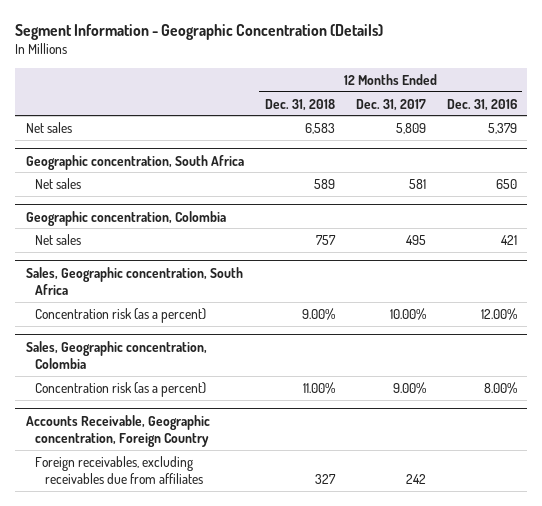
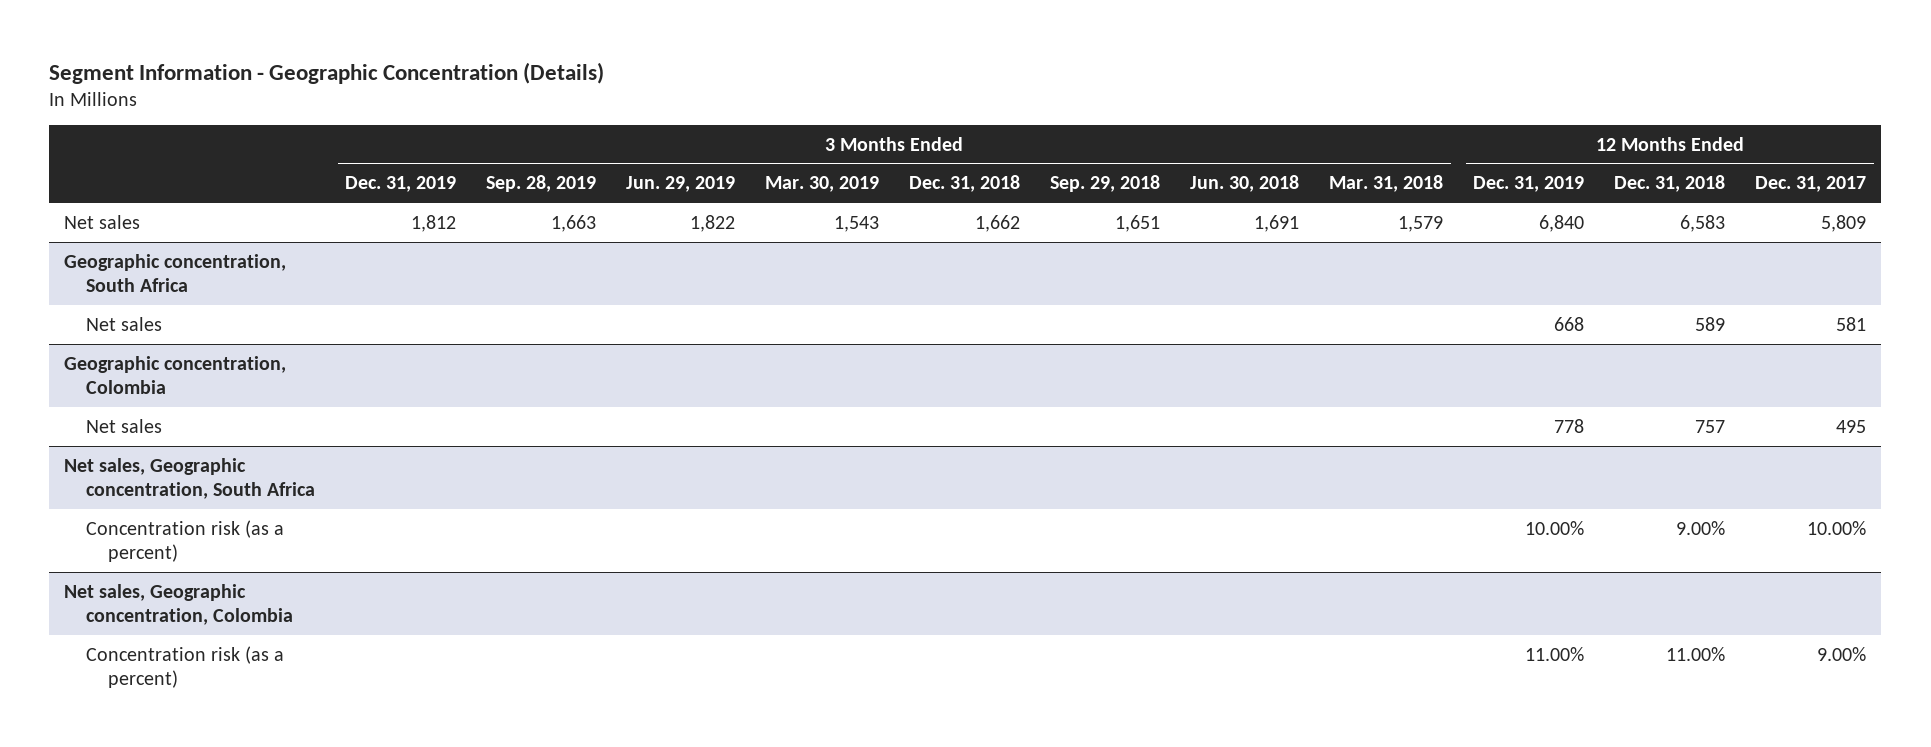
- | 12 Months Ended Dec. 31, 2018 | 12 Months Ended Dec. 31, 2017 | 12 Months Ended Dec. 31, 2016
+ | 3 Months Ended Dec. 31, 2019 | 3 Months Ended Sep. 28, 2019 | 3 Months Ended Jun. 29, 2019 | 3 Months Ended Mar. 30, 2019 | 3 Months Ended Dec. 31, 2018 | 3 Months Ended Sep. 29, 2018 | 3 Months Ended Jun. 30, 2018 | 3 Months Ended Mar. 31, 2018 | 12 Months Ended Dec. 31, 2019 | 12 Months Ended Dec. 31, 2018 | 12 Months Ended Dec. 31, 2017
- Sales, Geographic concentration, South Africa
+ Net sales, Geographic concentration, South Africa
- Sales, Geographic concentration, Colombia
+ Net sales, Geographic concentration, Colombia
- Accounts Receivable, Geographic concentration, Foreign Country
- Foreign receivables, excluding receivables due from affiliates | 327 | 242 |

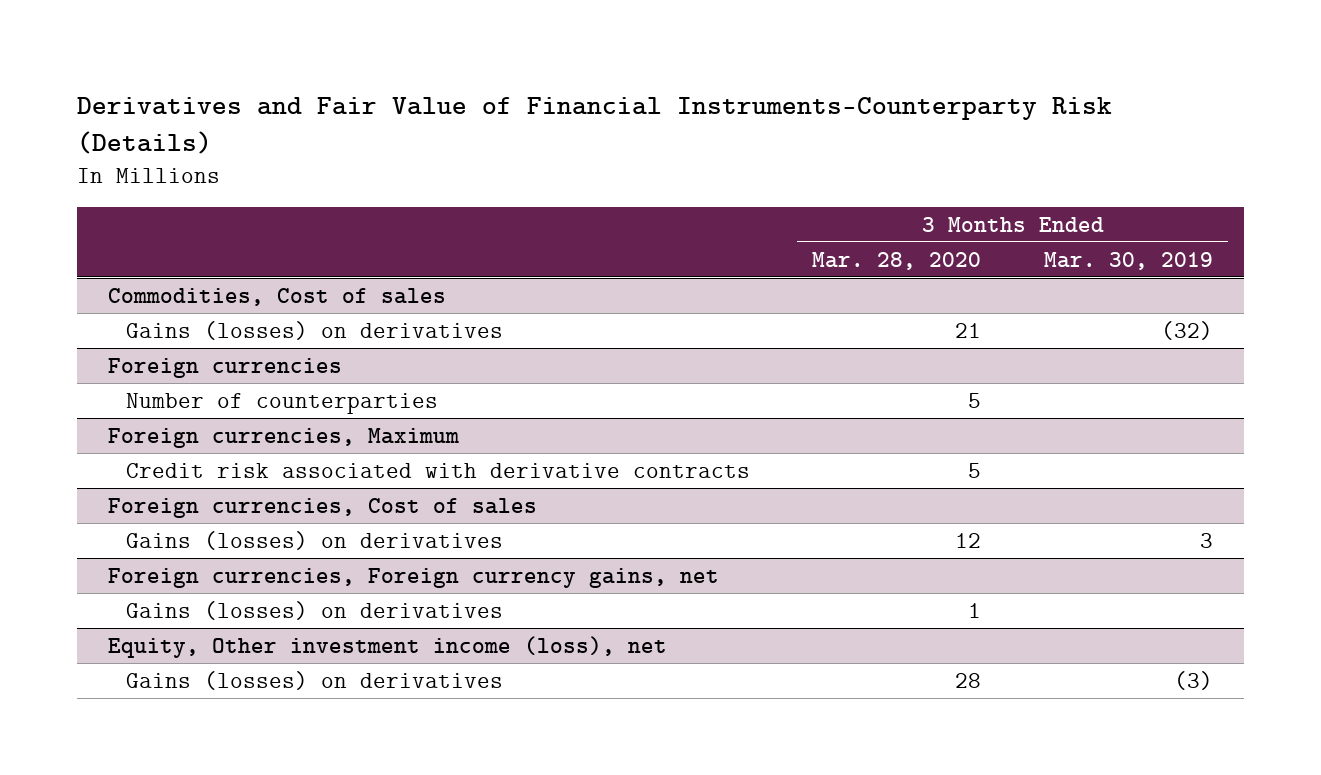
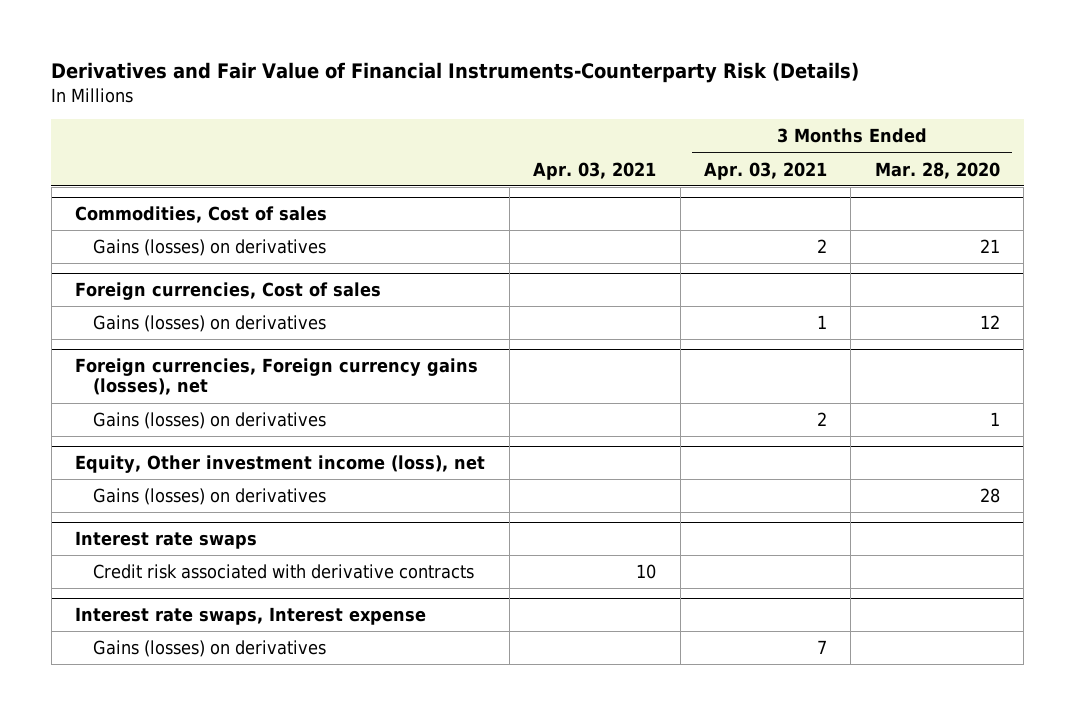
- | 3 Months Ended Mar. 28, 2020 | 3 Months Ended Mar. 30, 2019
+ | Apr. 03, 2021 | 3 Months Ended Apr. 03, 2021 | 3 Months Ended Mar. 28, 2020
- Foreign currencies
- Number of counterparties | 5 |
- Foreign currencies, Maximum
- Credit risk associated with derivative contracts | 5 |
- Foreign currencies, Foreign currency gains, net
+ Foreign currencies, Foreign currency gains (losses), net
+ Interest rate swaps
+ Credit risk associated with derivative contracts | 10 | |
+ Interest rate swaps, Interest expense
+ Gains (losses) on derivatives | | 7 |

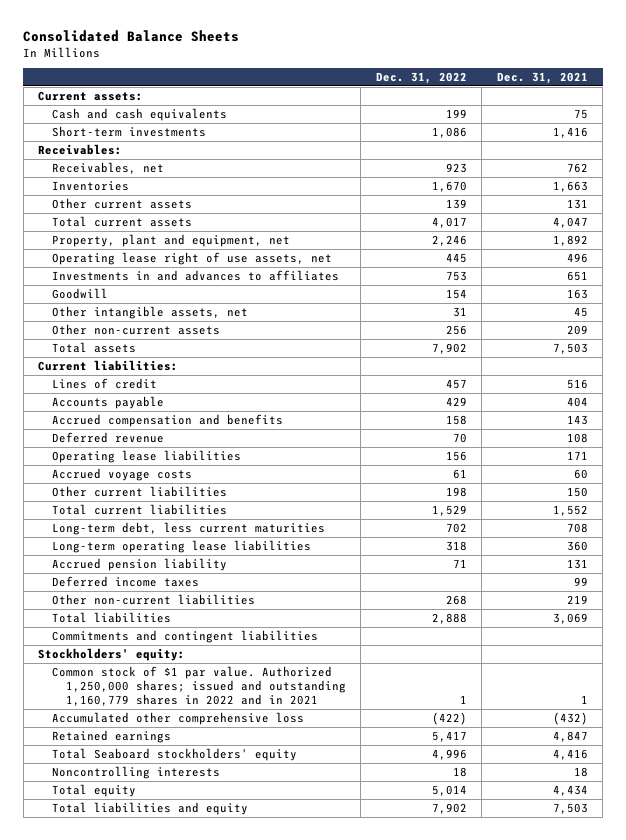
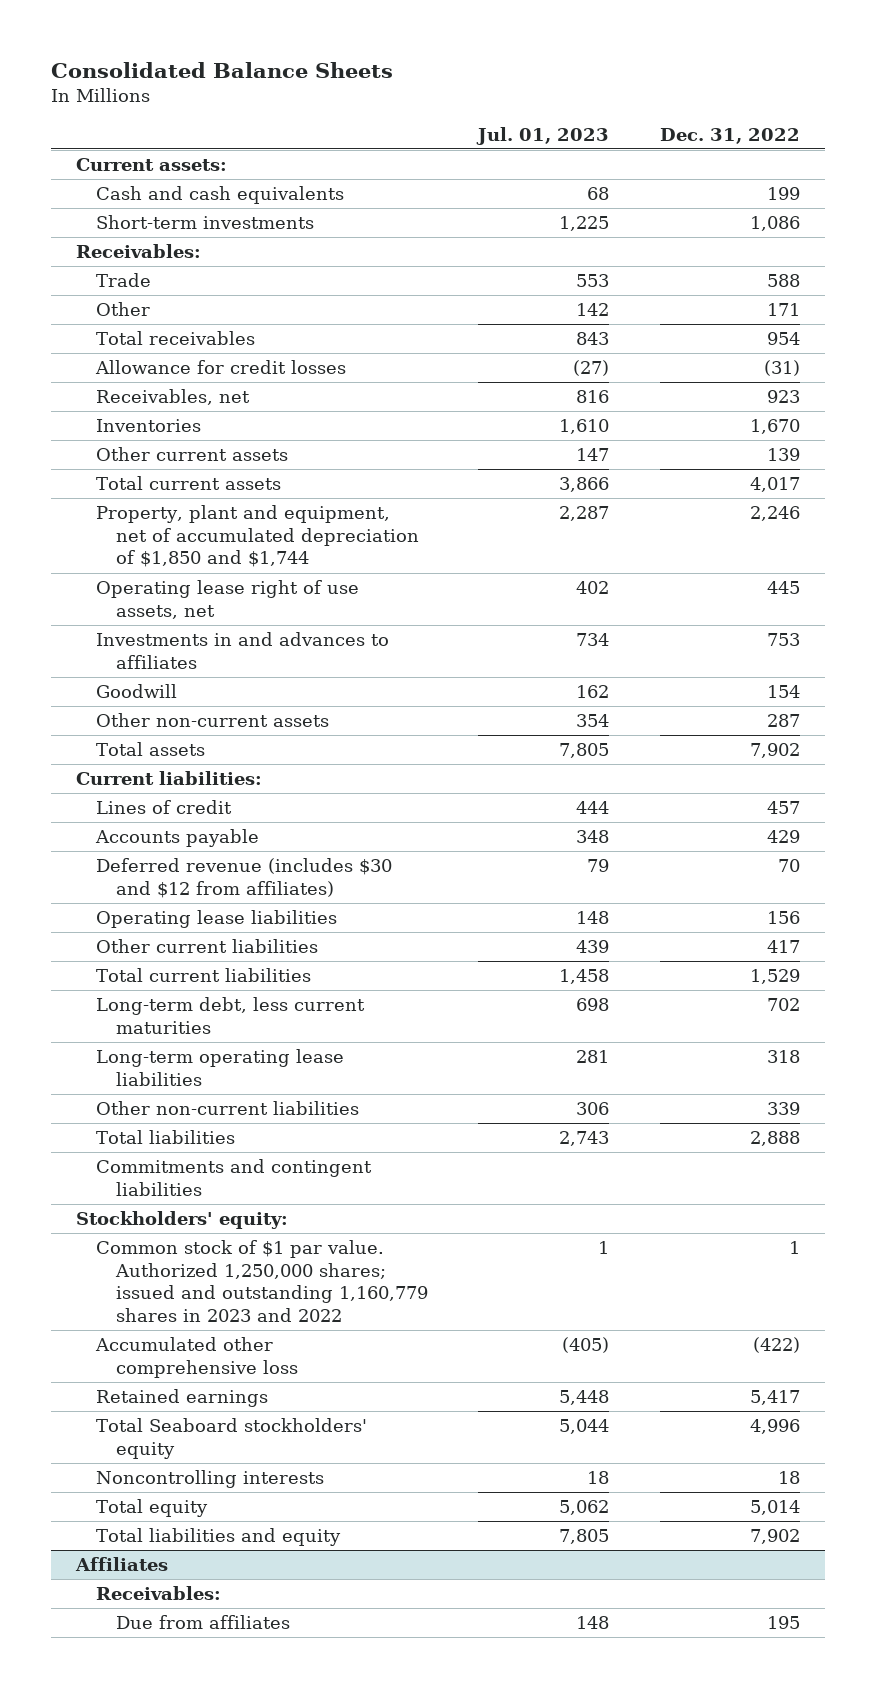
- | Dec. 31, 2022 | Dec. 31, 2021
+ | Jul. 01, 2023 | Dec. 31, 2022
+ Trade | 553 | 588
+ Other | 142 | 171
+ Total receivables | 843 | 954
+ Allowance for credit losses | (27) | (31)
- Property, plant and equipment, net | 2,246 | 1,892
+ Property, plant and equipment, net of accumulated depreciation of $1,850 and $1,744 | 2,287 | 2,246
- Other intangible assets, net | 31 | 45
- Other non-current assets | 256 | 209
+ Other non-current assets | 354 | 287
- Accrued compensation and benefits | 158 | 143
- Deferred revenue | 70 | 108
+ Deferred revenue (includes $30 and $12 from affiliates) | 79 | 70
- Accrued voyage costs | 61 | 60
- Other current liabilities | 198 | 150
+ Other current liabilities | 439 | 417
- Accrued pension liability | 71 | 131
- Deferred income taxes | | 99
- Other non-current liabilities | 268 | 219
+ Other non-current liabilities | 306 | 339
- Common stock of $1 par value. Authorized 1,250,000 shares; issued and outstanding 1,160,779 shares in 2022 and in 2021 | 1 | 1
+ Common stock of $1 par value. Authorized 1,250,000 shares; issued and outstanding 1,160,779 shares in 2023 and 2022 | 1 | 1
+ Affiliates
+ Receivables:
+ Due from affiliates | 148 | 195

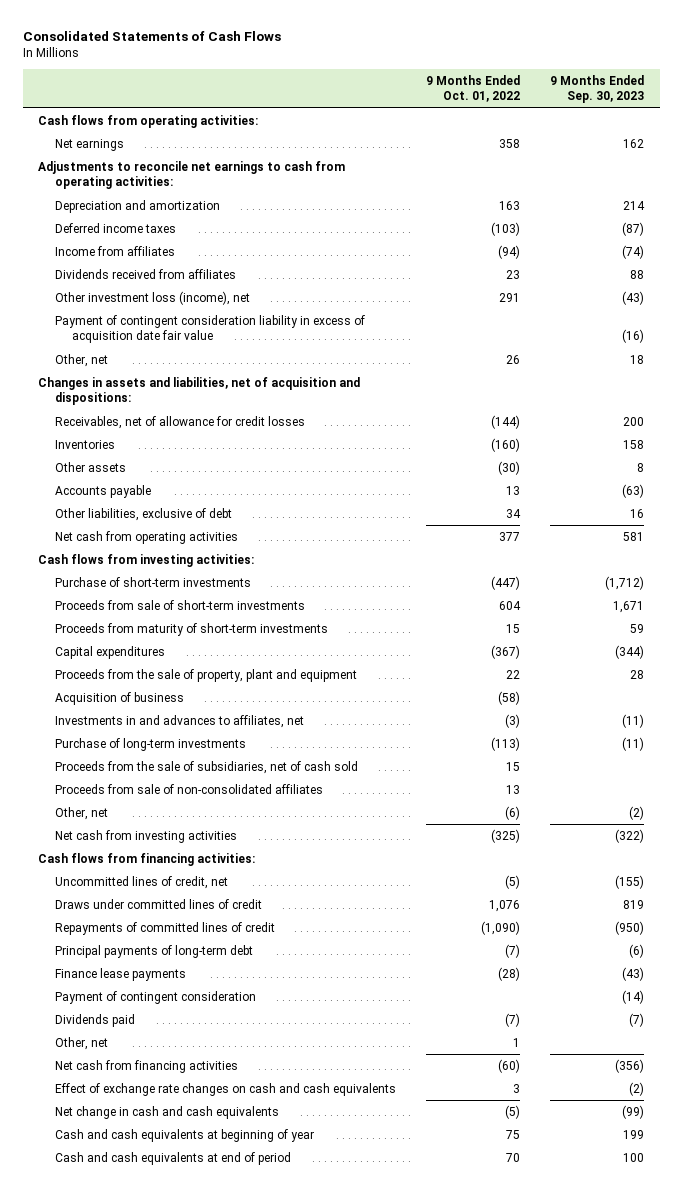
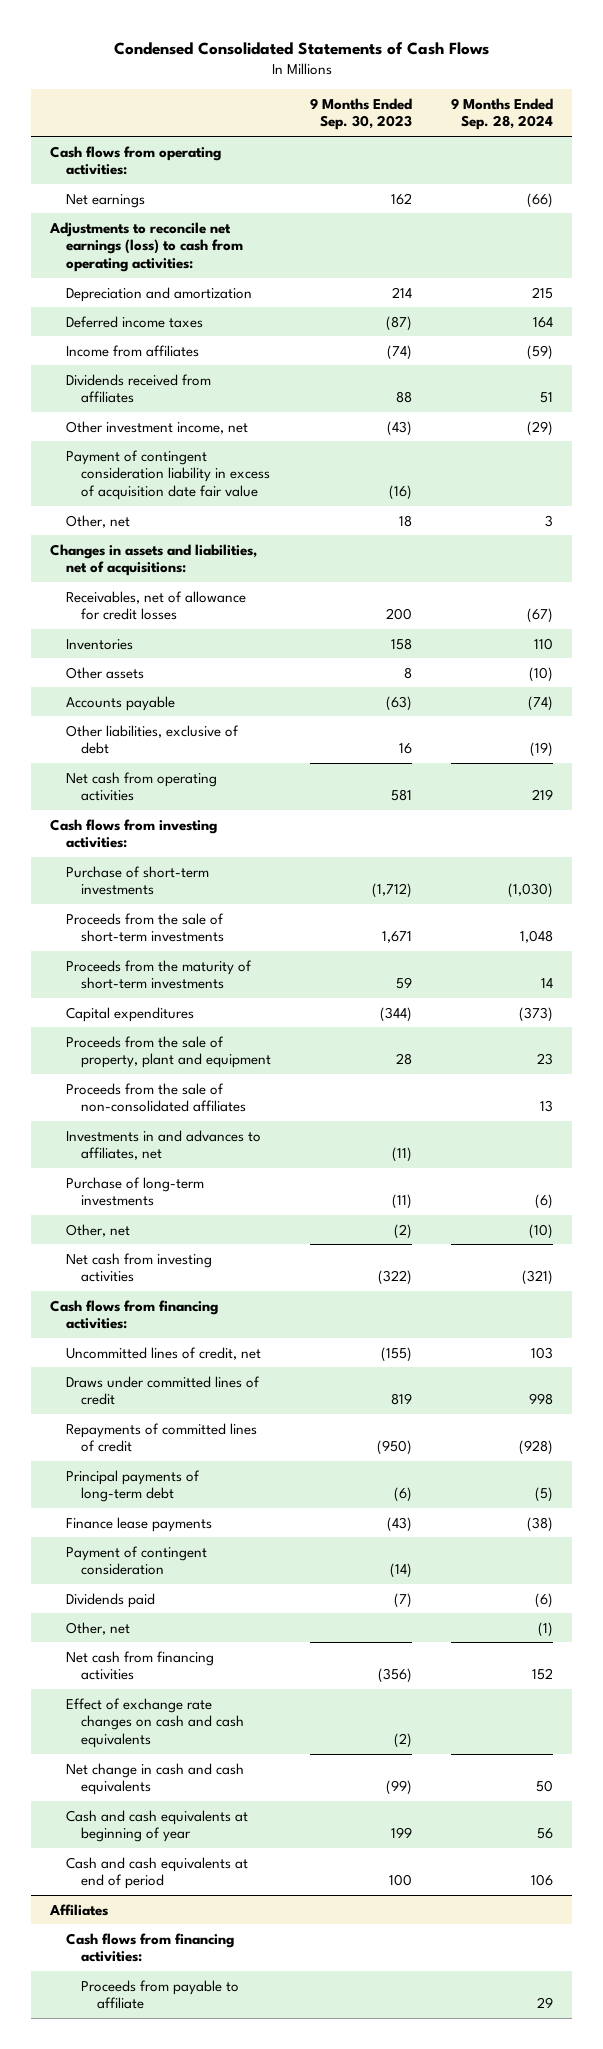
- Consolidated Statements of Cash Flows
+ Condensed Consolidated Statements of Cash Flows
- | 9 Months Ended Oct. 01, 2022 | 9 Months Ended Sep. 30, 2023
+ | 9 Months Ended Sep. 30, 2023 | 9 Months Ended Sep. 28, 2024
- Adjustments to reconcile net earnings to cash from operating activities:
+ Adjustments to reconcile net earnings (loss) to cash from operating activities:
- Other investment loss (income), net | 291 | (43)
+ Other investment income, net | (43) | (29)
- Changes in assets and liabilities, net of acquisition and dispositions:
+ Changes in assets and liabilities, net of acquisitions:
- Proceeds from sale of short-term investments | 604 | 1,671
- Proceeds from maturity of short-term investments | 15 | 59
+ Proceeds from the sale of short-term investments | 1,671 | 1,048
+ Proceeds from the maturity of short-term investments | 59 | 14
- Acquisition of business | (58) |
+ Proceeds from the sale of non-consolidated affiliates | | 13
- Proceeds from the sale of subsidiaries, net of cash sold | 15 |
- Proceeds from sale of non-consolidated affiliates | 13 |
+ Affiliates
+ Cash flows from financing activities:
+ Proceeds from payable to affiliate | | 29

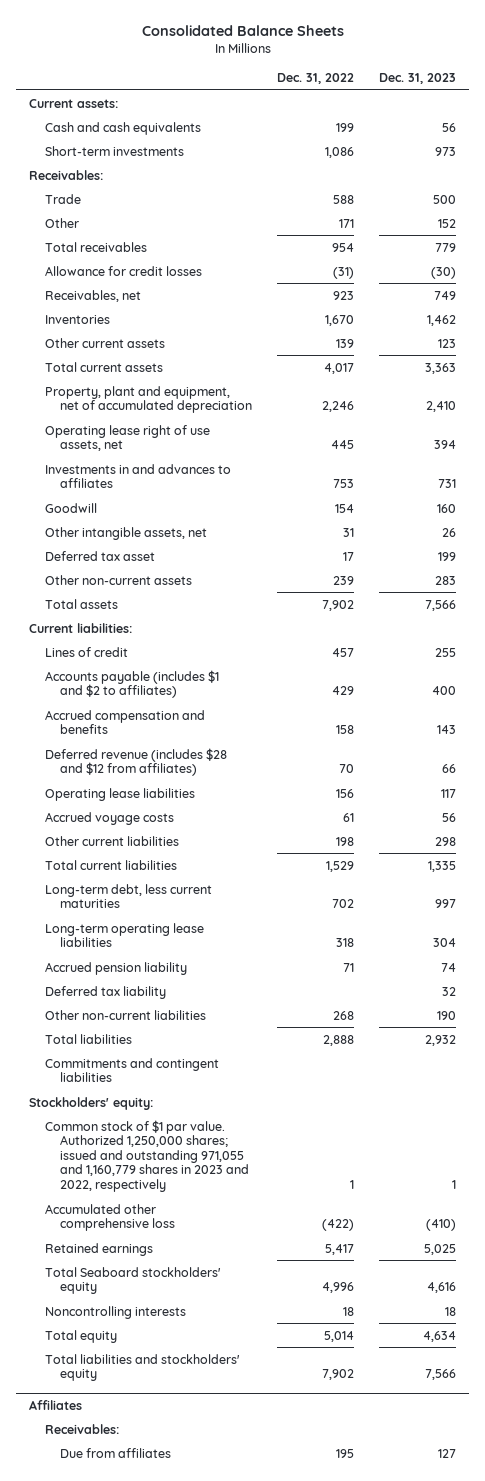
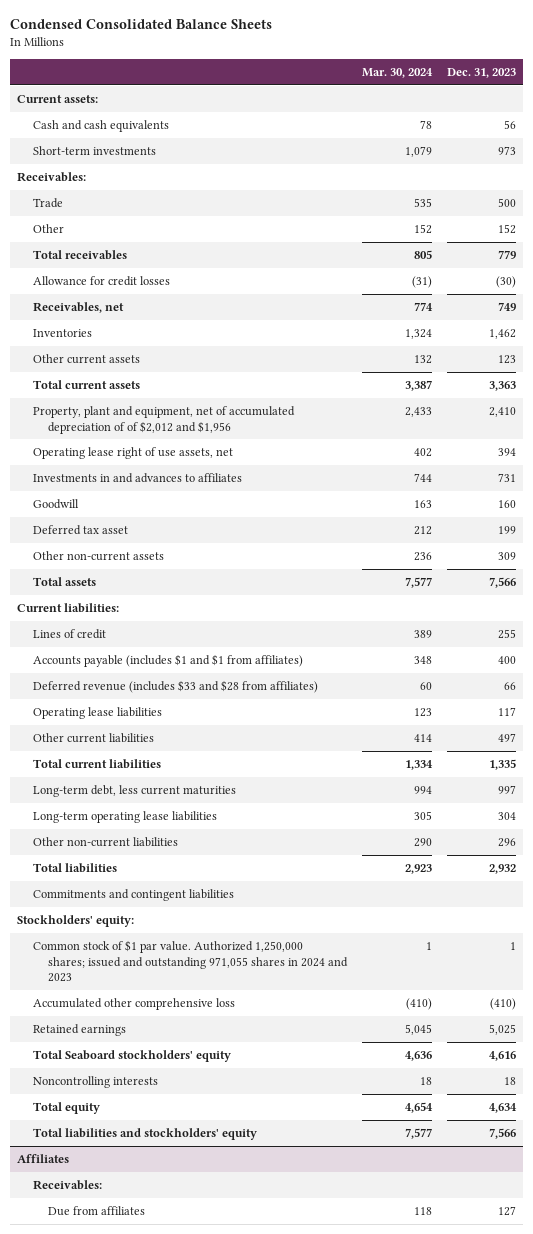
- Consolidated Balance Sheets
+ Condensed Consolidated Balance Sheets
- | Dec. 31, 2022 | Dec. 31, 2023
+ | Mar. 30, 2024 | Dec. 31, 2023
- Property, plant and equipment, net of accumulated depreciation | 2,246 | 2,410
+ Property, plant and equipment, net of accumulated depreciation of of $2,012 and $1,956 | 2,433 | 2,410
- Other intangible assets, net | 31 | 26
- Other non-current assets | 239 | 283
+ Other non-current assets | 236 | 309
- Accounts payable (includes $1 and $2 to affiliates) | 429 | 400
- Accrued compensation and benefits | 158 | 143
- Deferred revenue (includes $28 and $12 from affiliates) | 70 | 66
+ Accounts payable (includes $1 and $1 from affiliates) | 348 | 400
+ Deferred revenue (includes $33 and $28 from affiliates) | 60 | 66
- Accrued voyage costs | 61 | 56
- Other current liabilities | 198 | 298
+ Other current liabilities | 414 | 497
- Accrued pension liability | 71 | 74
- Deferred tax liability | | 32
- Other non-current liabilities | 268 | 190
+ Other non-current liabilities | 290 | 296
- Common stock of $1 par value. Authorized 1,250,000 shares; issued and outstanding 971,055 and 1,160,779 shares in 2023 and 2022, respectively | 1 | 1
+ Common stock of $1 par value. Authorized 1,250,000 shares; issued and outstanding 971,055 shares in 2024 and 2023 | 1 | 1

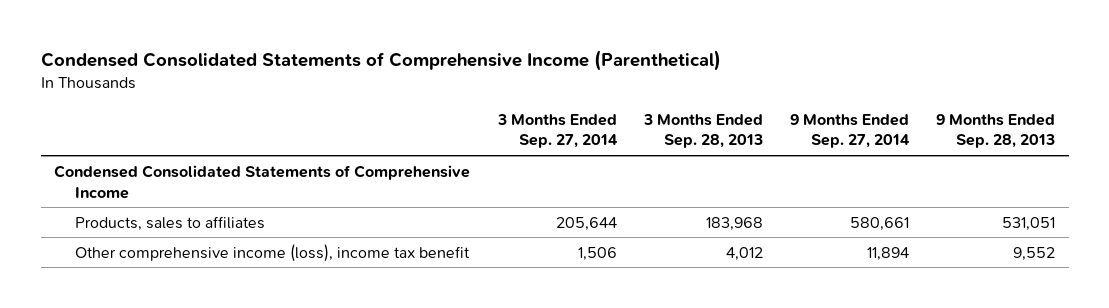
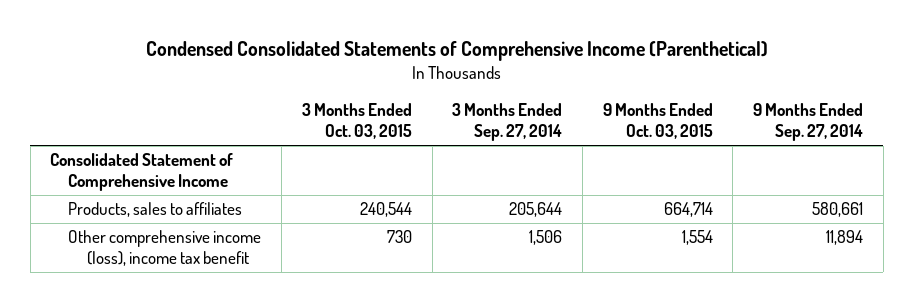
- | 3 Months Ended Sep. 27, 2014 | 3 Months Ended Sep. 28, 2013 | 9 Months Ended Sep. 27, 2014 | 9 Months Ended Sep. 28, 2013
+ | 3 Months Ended Oct. 03, 2015 | 3 Months Ended Sep. 27, 2014 | 9 Months Ended Oct. 03, 2015 | 9 Months Ended Sep. 27, 2014
- Condensed Consolidated Statements of Comprehensive Income
+ Consolidated Statement of Comprehensive Income

